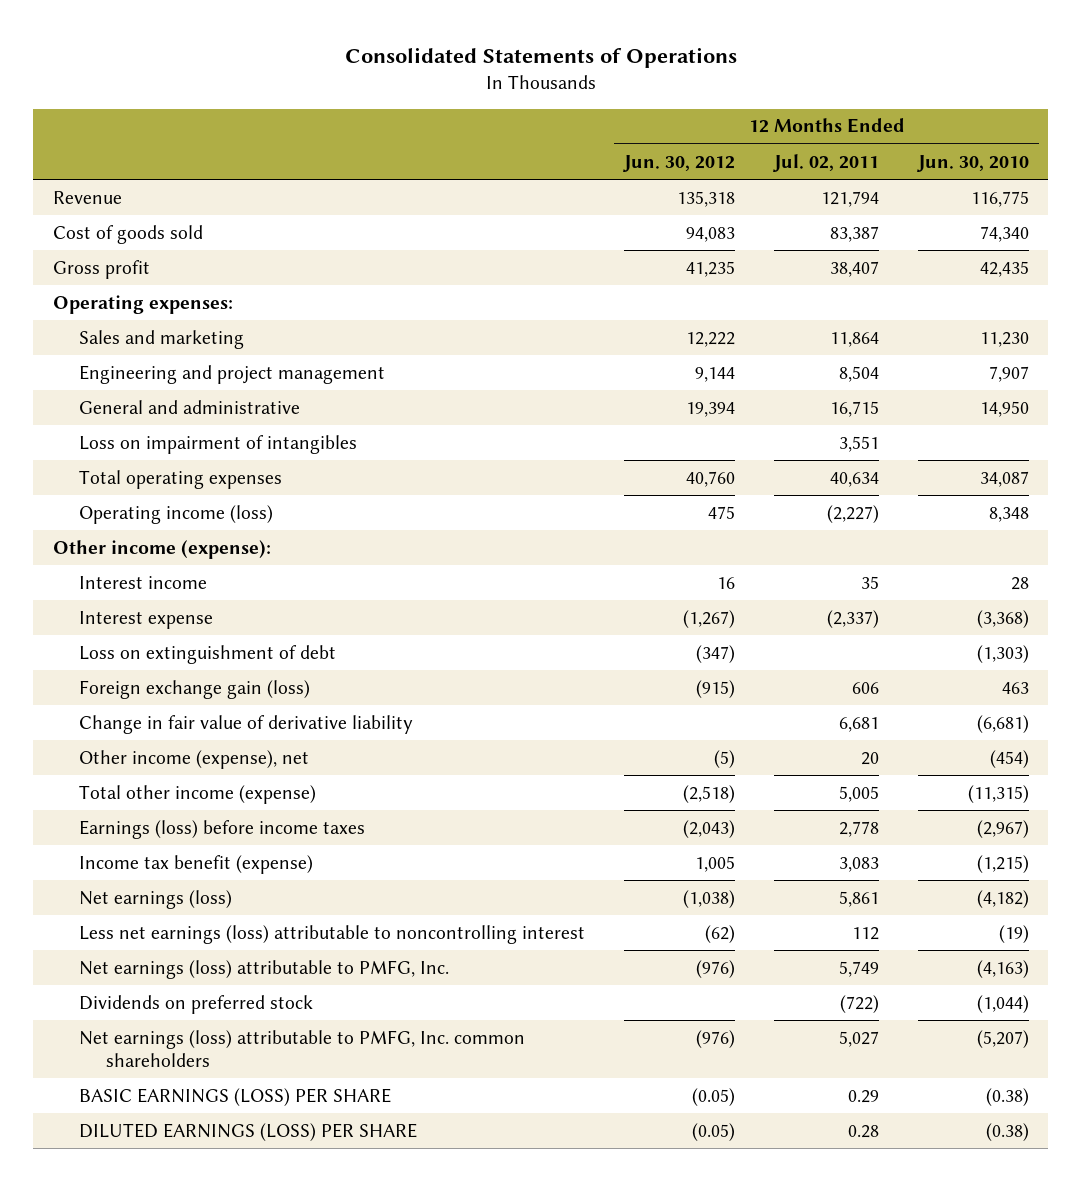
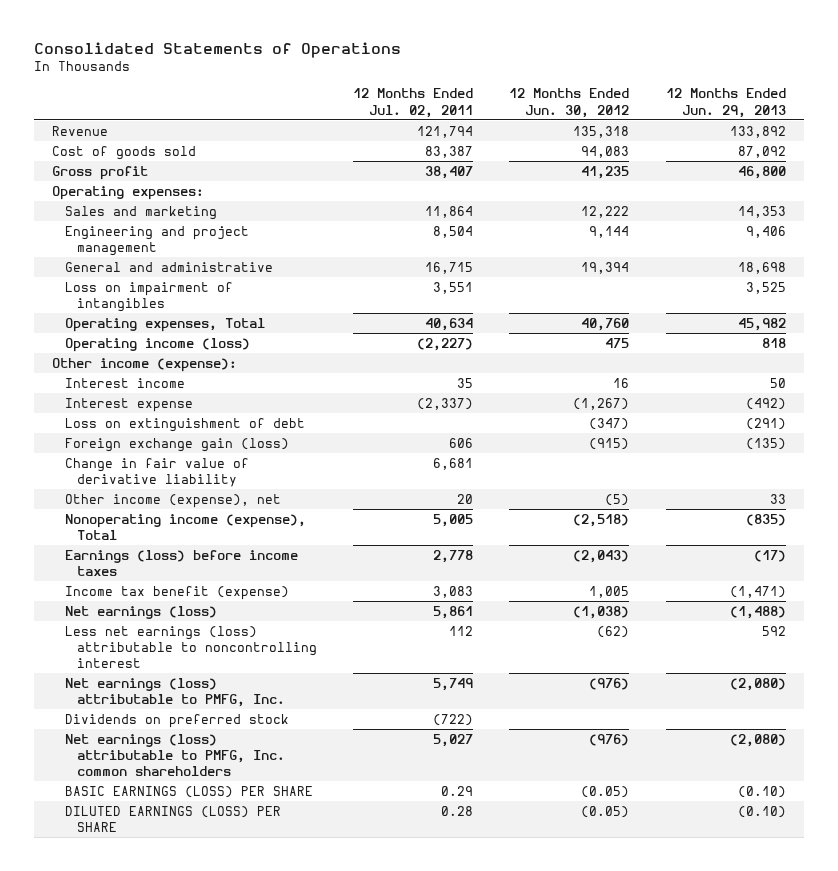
- | 12 Months Ended Jun. 30, 2012 | 12 Months Ended Jul. 02, 2011 | 12 Months Ended Jun. 30, 2010
+ | 12 Months Ended Jul. 02, 2011 | 12 Months Ended Jun. 30, 2012 | 12 Months Ended Jun. 29, 2013
- Total operating expenses | 40,760 | 40,634 | 34,087
+ Operating expenses, Total | 40,634 | 40,760 | 45,982
- Total other income (expense) | (2,518) | 5,005 | (11,315)
+ Nonoperating income (expense), Total | 5,005 | (2,518) | (835)

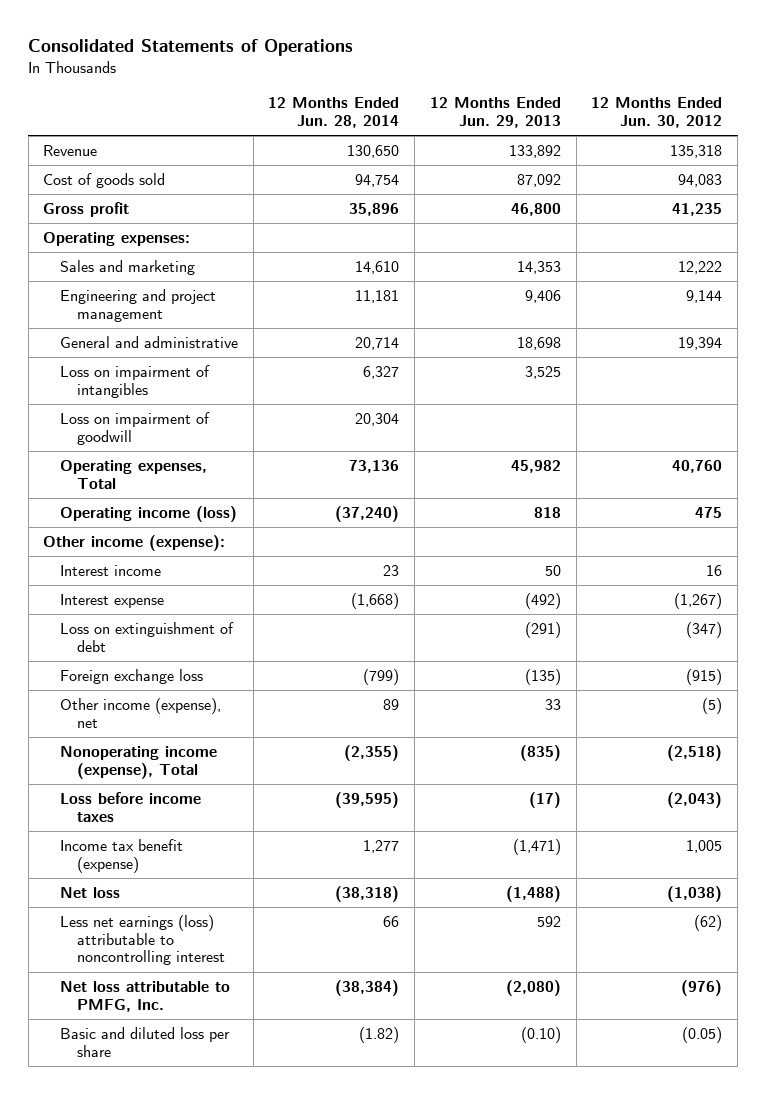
- | 12 Months Ended Jul. 02, 2011 | 12 Months Ended Jun. 30, 2012 | 12 Months Ended Jun. 29, 2013
+ | 12 Months Ended Jun. 28, 2014 | 12 Months Ended Jun. 29, 2013 | 12 Months Ended Jun. 30, 2012
+ Loss on impairment of goodwill | 20,304 | |
- Foreign exchange gain (loss) | 606 | (915) | (135)
- Change in fair value of derivative liability | 6,681 | |
+ Foreign exchange loss | (799) | (135) | (915)
- Earnings (loss) before income taxes | 2,778 | (2,043) | (17)
+ Loss before income taxes | (39,595) | (17) | (2,043)
- Net earnings (loss) | 5,861 | (1,038) | (1,488)
+ Net loss | (38,318) | (1,488) | (1,038)
- Net earnings (loss) attributable to PMFG, Inc. | 5,749 | (976) | (2,080)
- Dividends on preferred stock | (722) | |
- Net earnings (loss) attributable to PMFG, Inc. common shareholders | 5,027 | (976) | (2,080)
- BASIC EARNINGS (LOSS) PER SHARE | 0.29 | (0.05) | (0.10)
- DILUTED EARNINGS (LOSS) PER SHARE | 0.28 | (0.05) | (0.10)
+ Net loss attributable to PMFG, Inc. | (38,384) | (2,080) | (976)
+ Basic and diluted loss per share | (1.82) | (0.10) | (0.05)

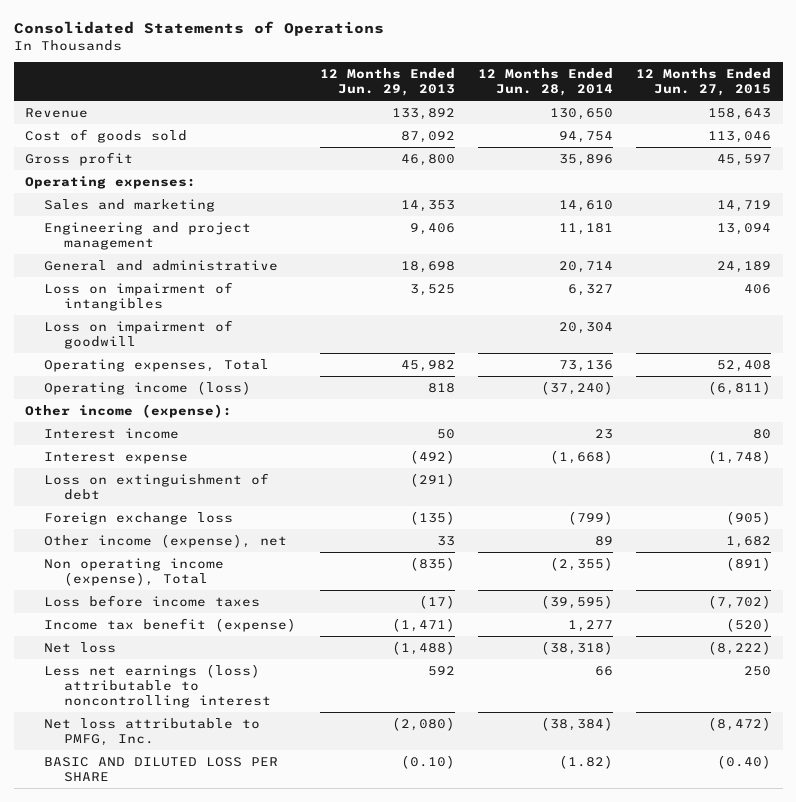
- | 12 Months Ended Jun. 28, 2014 | 12 Months Ended Jun. 29, 2013 | 12 Months Ended Jun. 30, 2012
+ | 12 Months Ended Jun. 29, 2013 | 12 Months Ended Jun. 28, 2014 | 12 Months Ended Jun. 27, 2015
- Nonoperating income (expense), Total | (2,355) | (835) | (2,518)
+ Non operating income (expense), Total | (835) | (2,355) | (891)
- Basic and diluted loss per share | (1.82) | (0.10) | (0.05)
+ BASIC AND DILUTED LOSS PER SHARE | (0.10) | (1.82) | (0.40)

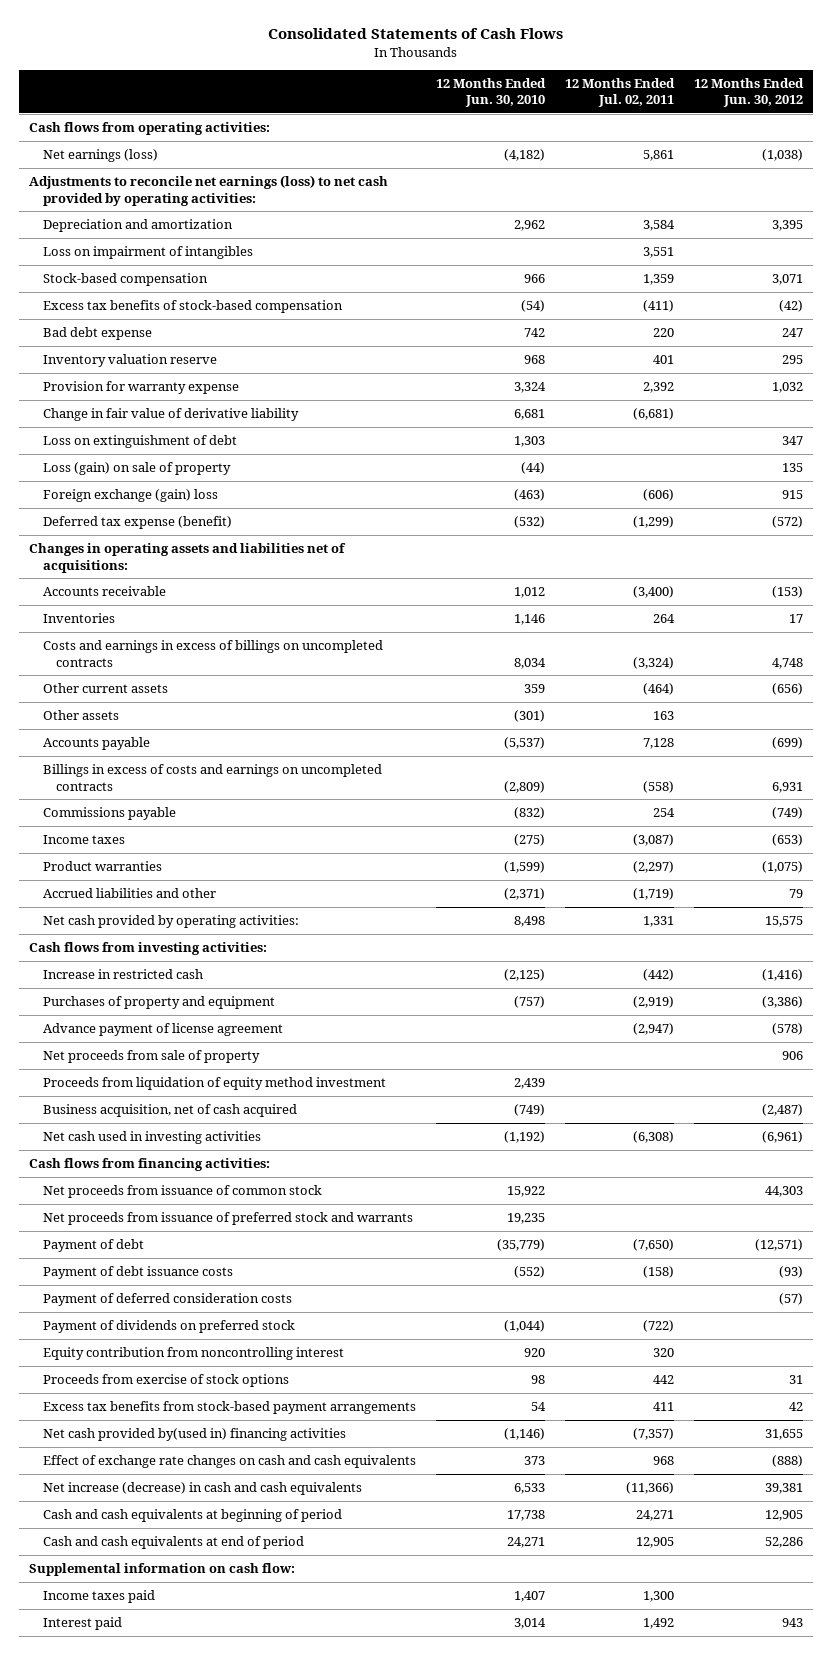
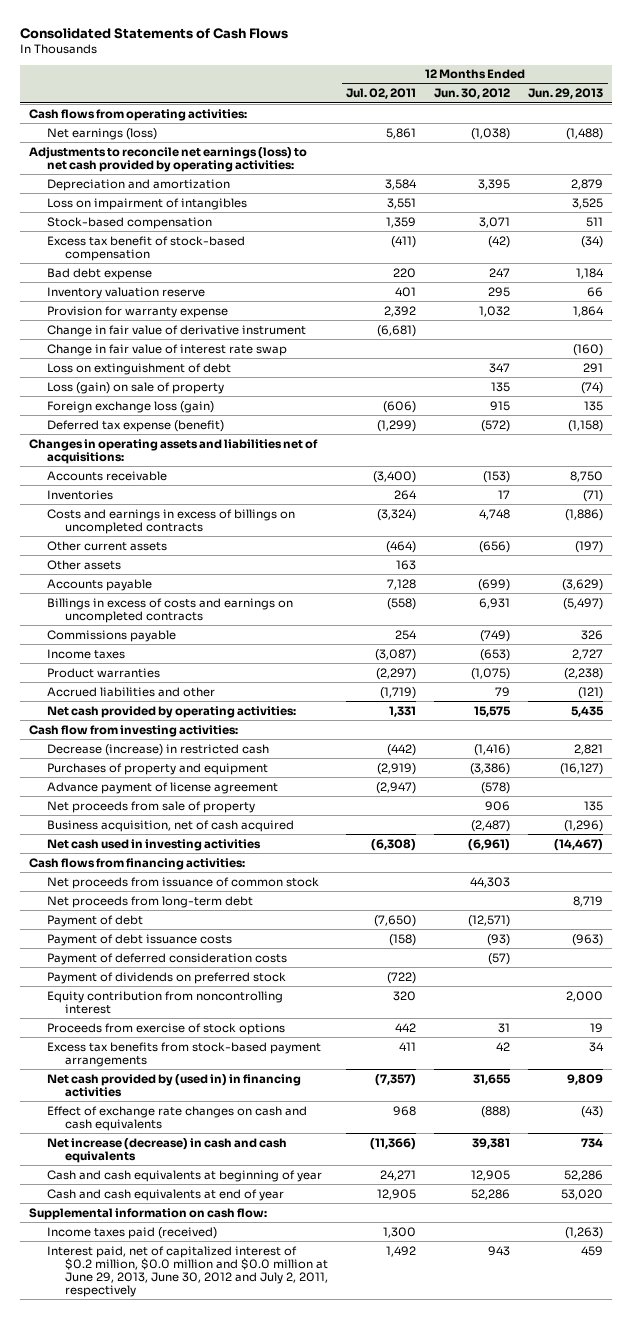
- | 12 Months Ended Jun. 30, 2010 | 12 Months Ended Jul. 02, 2011 | 12 Months Ended Jun. 30, 2012
+ | 12 Months Ended Jul. 02, 2011 | 12 Months Ended Jun. 30, 2012 | 12 Months Ended Jun. 29, 2013
- Excess tax benefits of stock-based compensation | (54) | (411) | (42)
+ Excess tax benefit of stock-based compensation | (411) | (42) | (34)
- Change in fair value of derivative liability | 6,681 | (6,681) |
+ Change in fair value of derivative instrument | (6,681) | |
+ Change in fair value of interest rate swap | | | (160)
- Foreign exchange (gain) loss | (463) | (606) | 915
+ Foreign exchange loss (gain) | (606) | 915 | 135
- Cash flows from investing activities:
- Increase in restricted cash | (2,125) | (442) | (1,416)
+ Cash flow from investing activities:
+ Decrease (increase) in restricted cash | (442) | (1,416) | 2,821
- Proceeds from liquidation of equity method investment | 2,439 | |
- Net proceeds from issuance of preferred stock and warrants | 19,235 | |
+ Net proceeds from long-term debt | | | 8,719
- Net cash provided by(used in) financing activities | (1,146) | (7,357) | 31,655
+ Net cash provided by (used in) in financing activities | (7,357) | 31,655 | 9,809
- Cash and cash equivalents at beginning of period | 17,738 | 24,271 | 12,905
- Cash and cash equivalents at end of period | 24,271 | 12,905 | 52,286
+ Cash and cash equivalents at beginning of year | 24,271 | 12,905 | 52,286
+ Cash and cash equivalents at end of year | 12,905 | 52,286 | 53,020
- Income taxes paid | 1,407 | 1,300 |
- Interest paid | 3,014 | 1,492 | 943
+ Income taxes paid (received) | 1,300 | | (1,263)
+ Interest paid, net of capitalized interest of $0.2 million, $0.0 million and $0.0 million at June 29, 2013, June 30, 2012 and July 2, 2011, respectively | 1,492 | 943 | 459

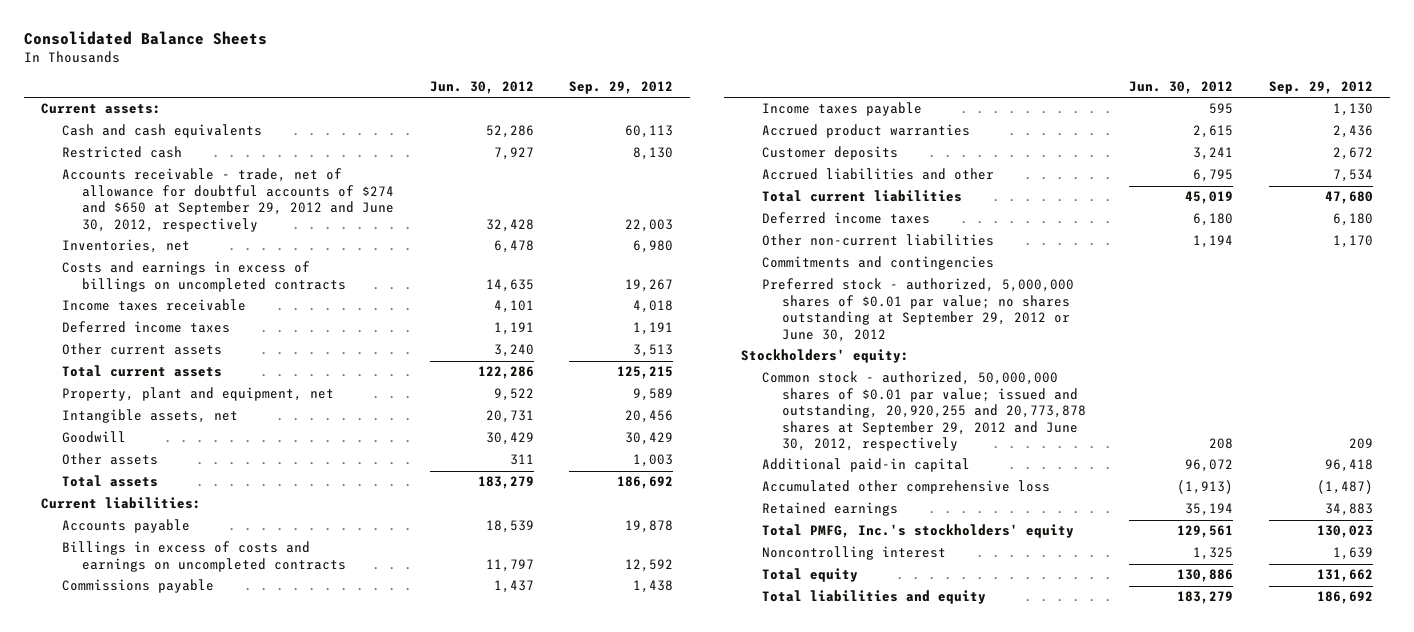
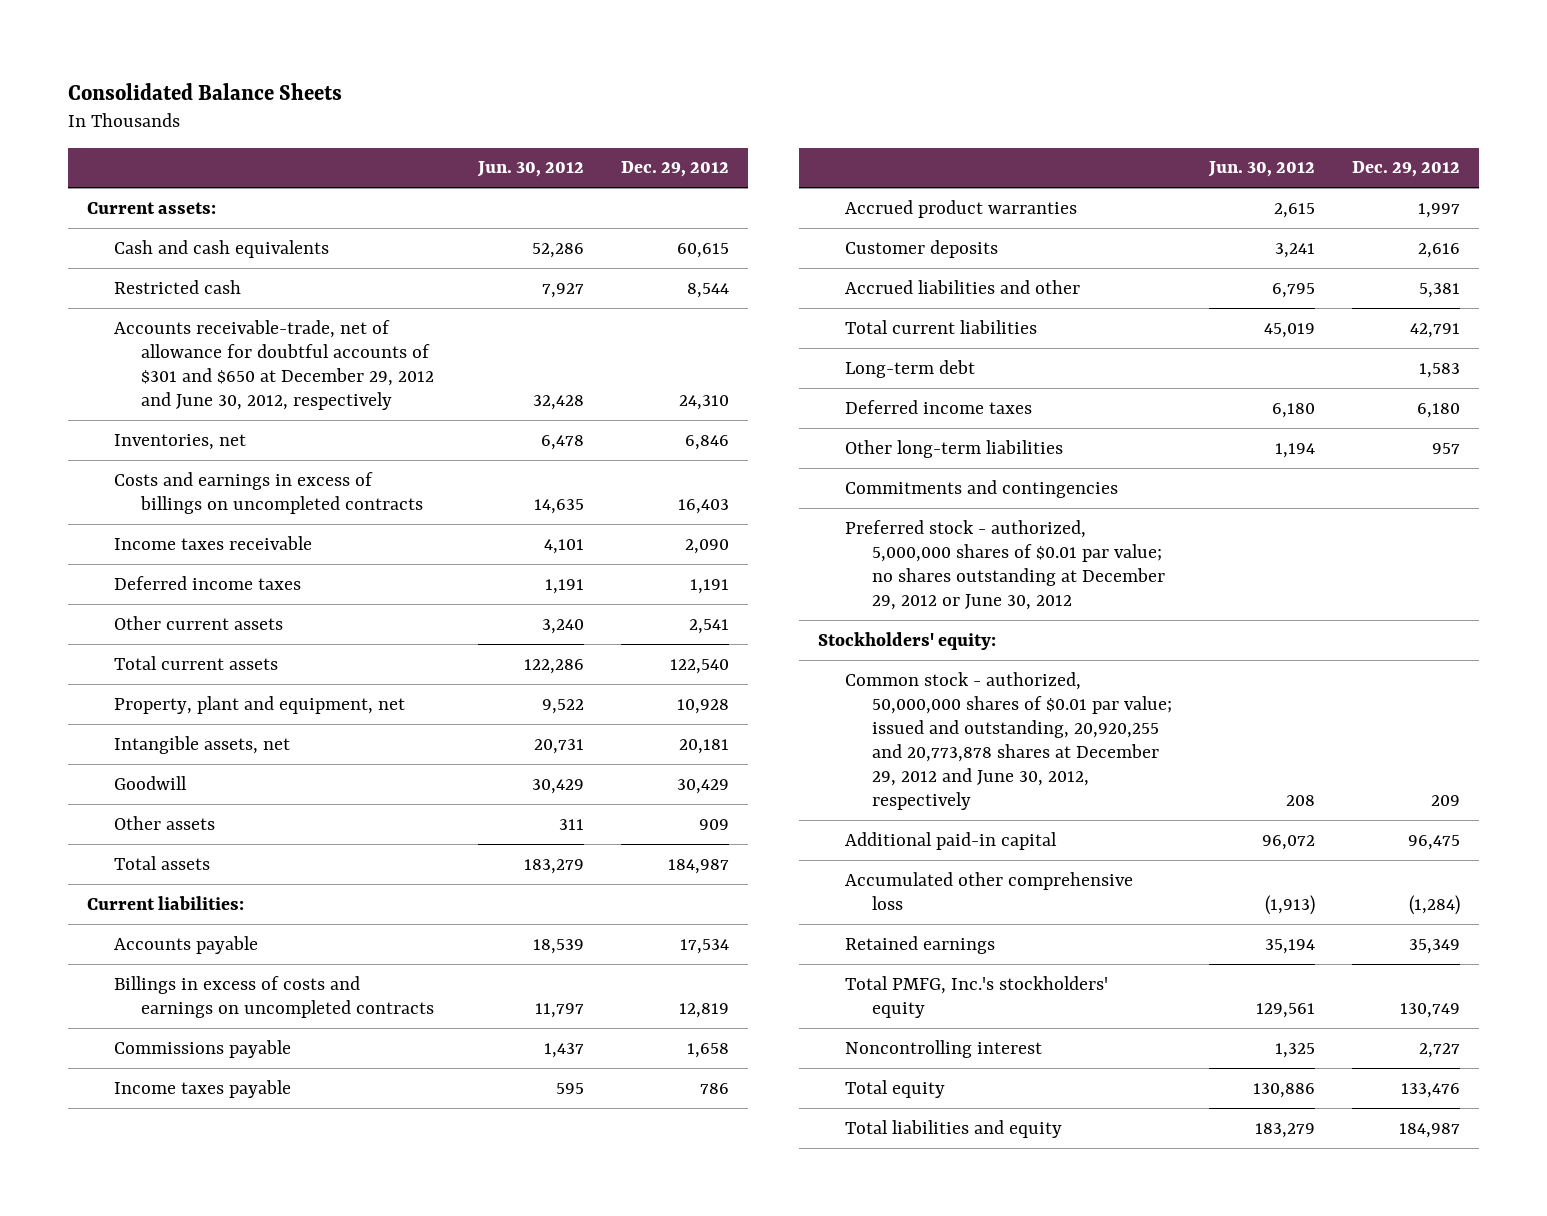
- | Jun. 30, 2012 | Sep. 29, 2012
+ | Jun. 30, 2012 | Dec. 29, 2012
- Accounts receivable - trade, net of allowance for doubtful accounts of $274 and $650 at September 29, 2012 and June 30, 2012, respectively | 32,428 | 22,003
+ Accounts receivable-trade, net of allowance for doubtful accounts of $301 and $650 at December 29, 2012 and June 30, 2012, respectively | 32,428 | 24,310
+ Long-term debt | | 1,583
- Other non-current liabilities | 1,194 | 1,170
+ Other long-term liabilities | 1,194 | 957
- Preferred stock - authorized, 5,000,000 shares of $0.01 par value; no shares outstanding at September 29, 2012 or June 30, 2012
+ Preferred stock - authorized, 5,000,000 shares of $0.01 par value; no shares outstanding at December 29, 2012 or June 30, 2012
- Common stock - authorized, 50,000,000 shares of $0.01 par value; issued and outstanding, 20,920,255 and 20,773,878 shares at September 29, 2012 and June 30, 2012, respectively | 208 | 209
+ Common stock - authorized, 50,000,000 shares of $0.01 par value; issued and outstanding, 20,920,255 and 20,773,878 shares at December 29, 2012 and June 30, 2012, respectively | 208 | 209

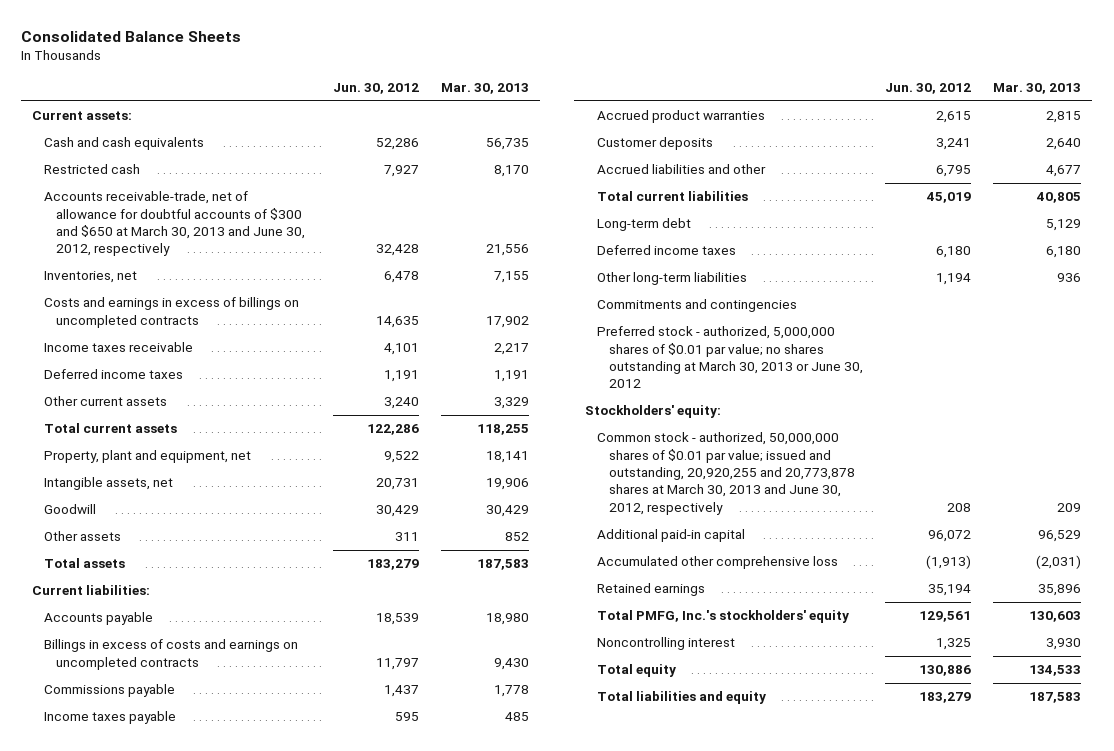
- | Jun. 30, 2012 | Dec. 29, 2012
+ | Jun. 30, 2012 | Mar. 30, 2013
- Accounts receivable-trade, net of allowance for doubtful accounts of $301 and $650 at December 29, 2012 and June 30, 2012, respectively | 32,428 | 24,310
+ Accounts receivable-trade, net of allowance for doubtful accounts of $300 and $650 at March 30, 2013 and June 30, 2012, respectively | 32,428 | 21,556
- Preferred stock - authorized, 5,000,000 shares of $0.01 par value; no shares outstanding at December 29, 2012 or June 30, 2012
+ Preferred stock - authorized, 5,000,000 shares of $0.01 par value; no shares outstanding at March 30, 2013 or June 30, 2012
- Common stock - authorized, 50,000,000 shares of $0.01 par value; issued and outstanding, 20,920,255 and 20,773,878 shares at December 29, 2012 and June 30, 2012, respectively | 208 | 209
+ Common stock - authorized, 50,000,000 shares of $0.01 par value; issued and outstanding, 20,920,255 and 20,773,878 shares at March 30, 2013 and June 30, 2012, respectively | 208 | 209

